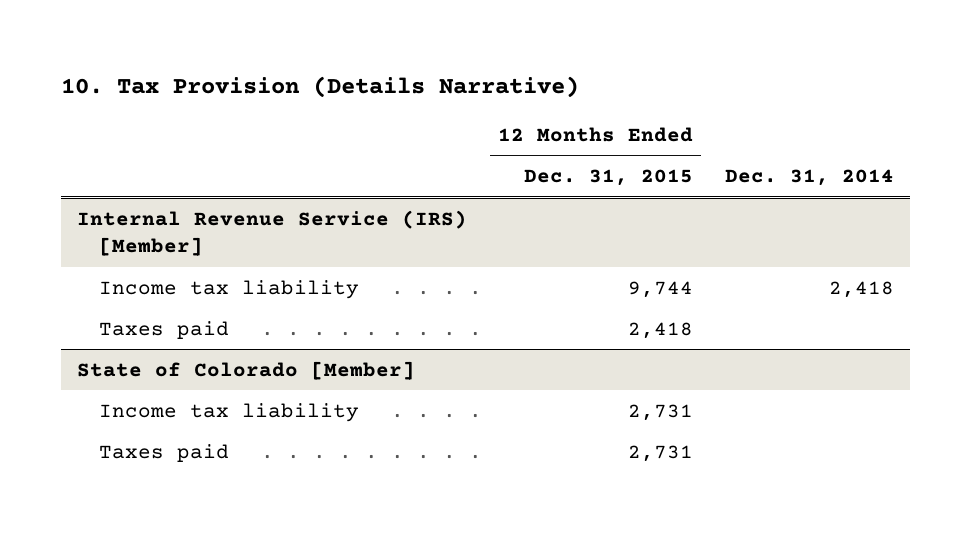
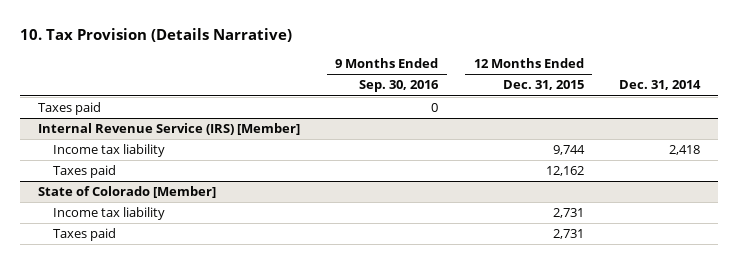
- | 12 Months Ended Dec. 31, 2015 | Dec. 31, 2014
+ | 9 Months Ended Sep. 30, 2016 | 12 Months Ended Dec. 31, 2015 | Dec. 31, 2014
+ Taxes paid | 0 | |
@ Internal Revenue Service (IRS) [Member]
- Taxes paid | 2,418 |
+ Taxes paid | | 12,162 |

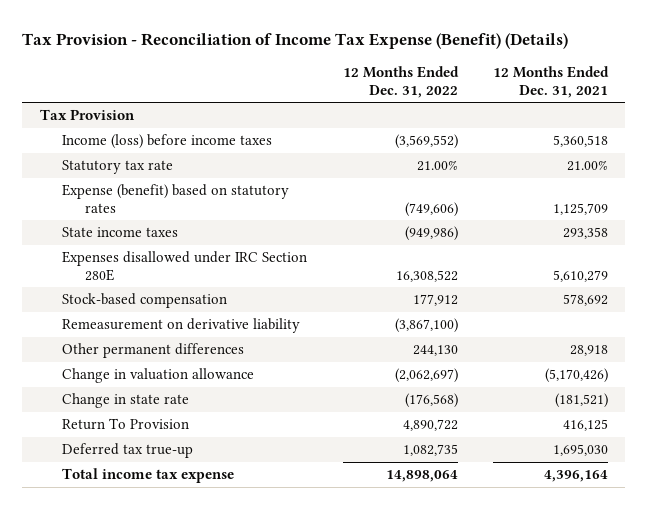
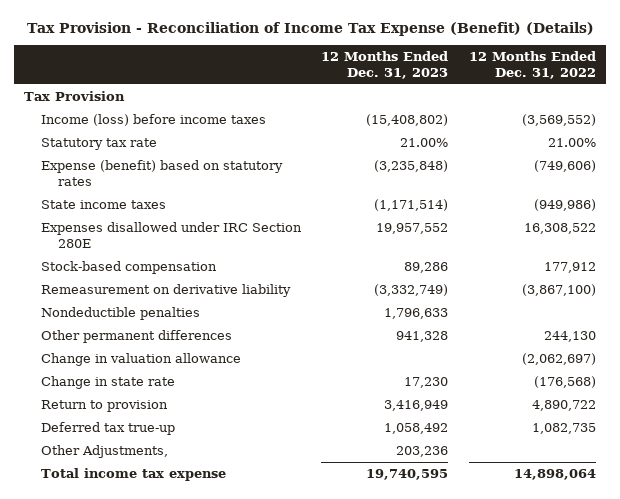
- | 12 Months Ended Dec. 31, 2022 | 12 Months Ended Dec. 31, 2021
+ | 12 Months Ended Dec. 31, 2023 | 12 Months Ended Dec. 31, 2022
+ Nondeductible penalties | 1,796,633 |
- Return To Provision | 4,890,722 | 416,125
+ Return to provision | 3,416,949 | 4,890,722
+ Other Adjustments, | 203,236 |

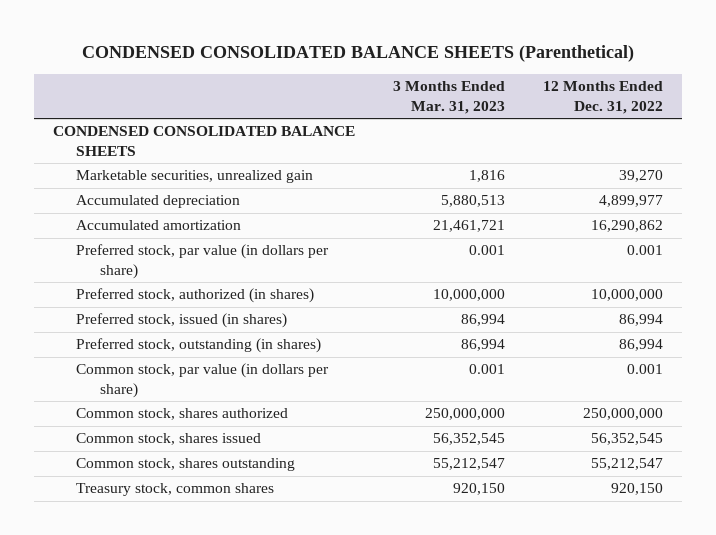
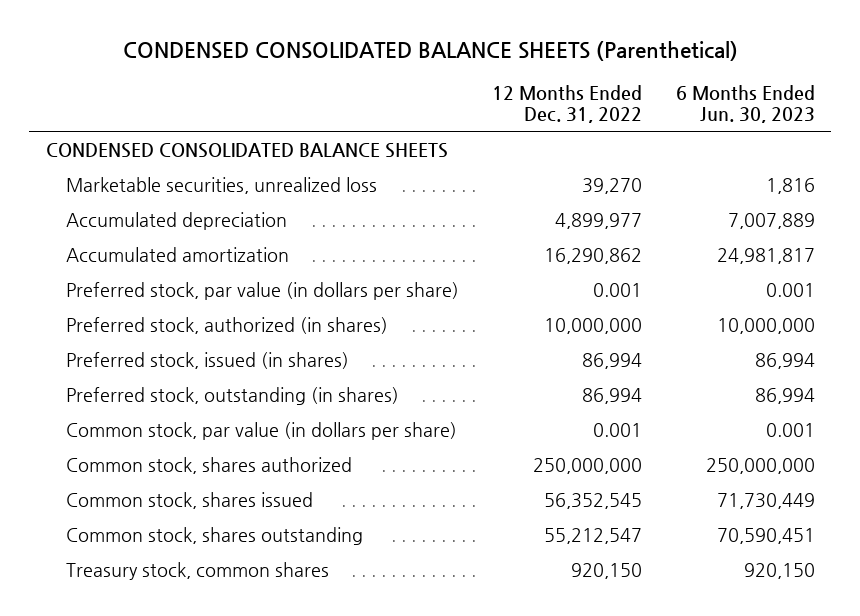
- | 3 Months Ended Mar. 31, 2023 | 12 Months Ended Dec. 31, 2022
+ | 12 Months Ended Dec. 31, 2022 | 6 Months Ended Jun. 30, 2023
- Marketable securities, unrealized gain | 1,816 | 39,270
+ Marketable securities, unrealized loss | 39,270 | 1,816

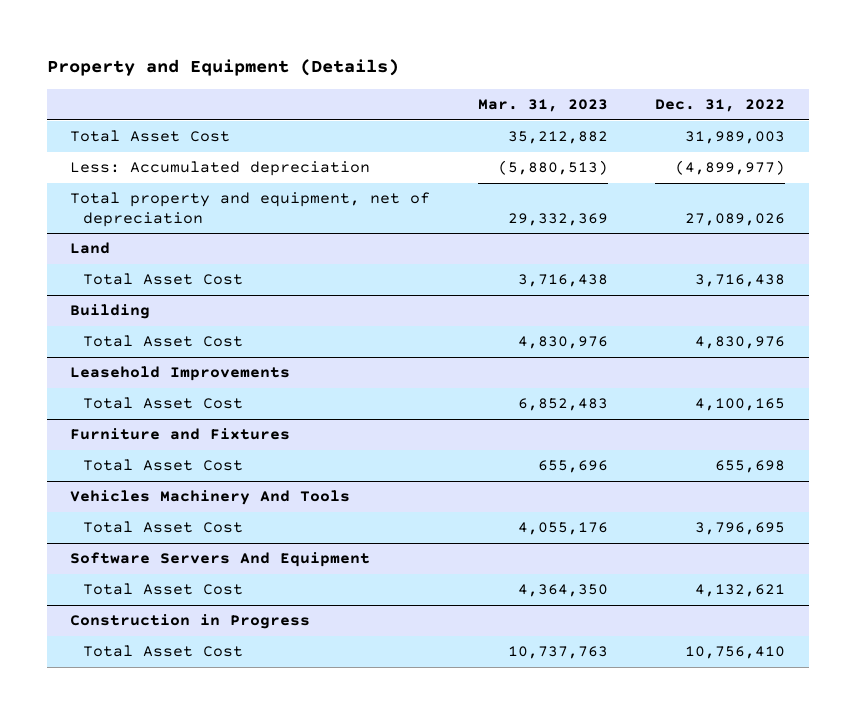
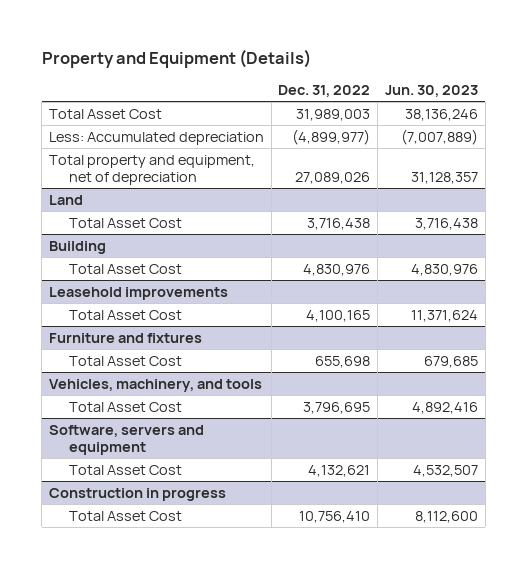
- | Mar. 31, 2023 | Dec. 31, 2022
+ | Dec. 31, 2022 | Jun. 30, 2023
- Leasehold Improvements
+ Leasehold improvements
- Furniture and Fixtures
+ Furniture and fixtures
- Vehicles Machinery And Tools
+ Vehicles, machinery, and tools
- Software Servers And Equipment
+ Software, servers and equipment
- Construction in Progress
+ Construction in progress

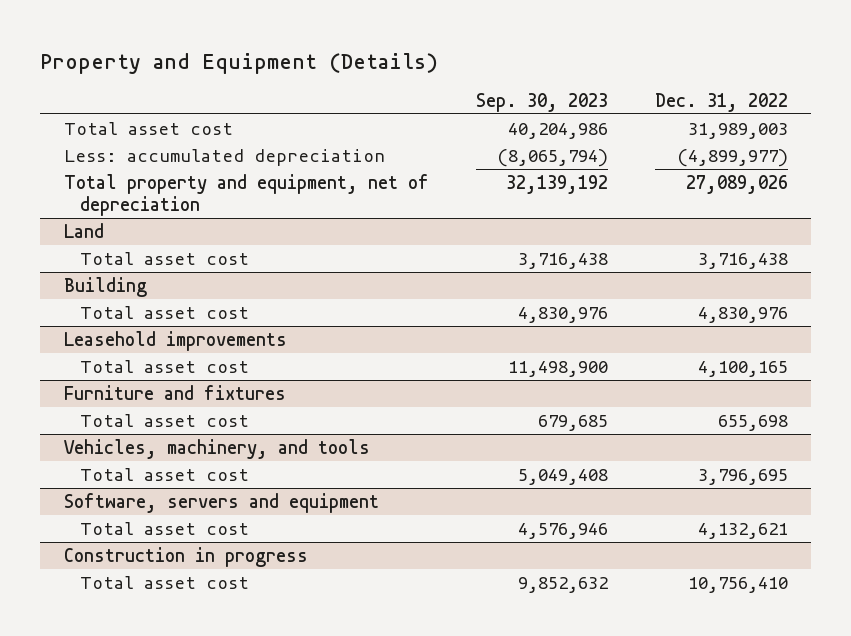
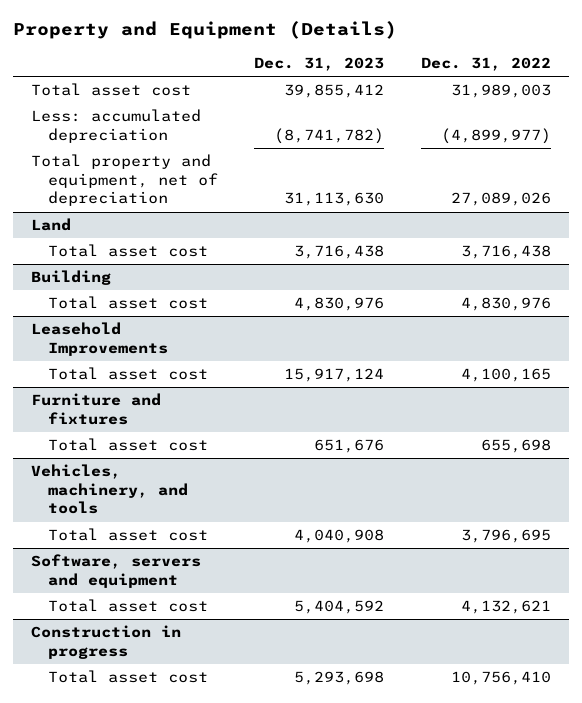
- | Sep. 30, 2023 | Dec. 31, 2022
+ | Dec. 31, 2023 | Dec. 31, 2022
- Leasehold improvements
+ Leasehold Improvements

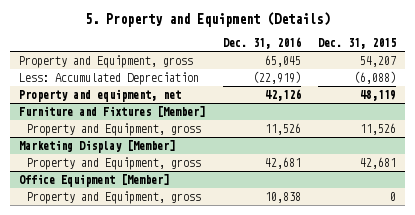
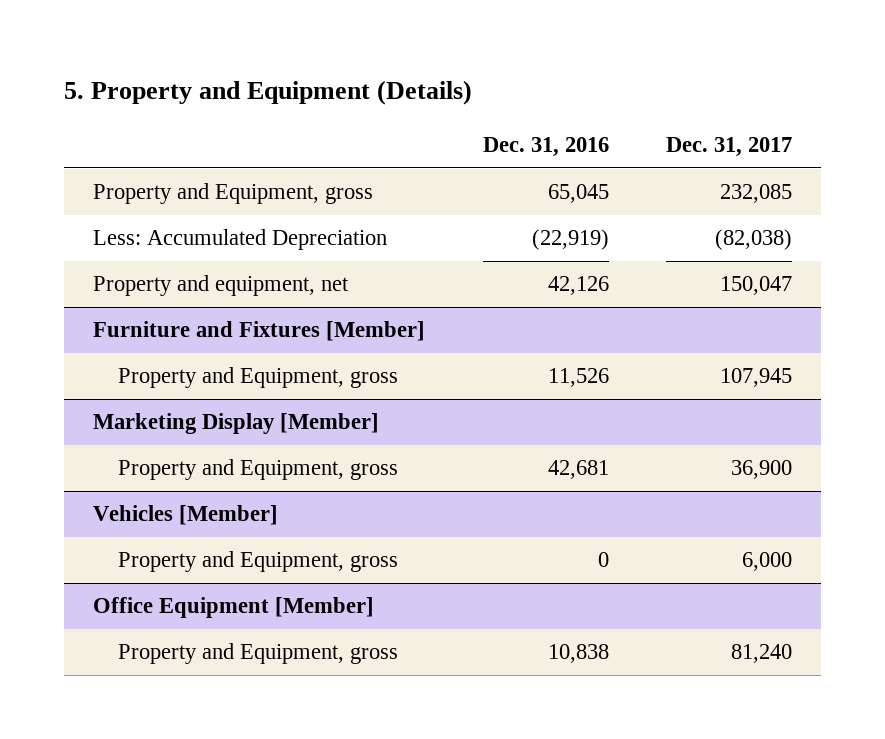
- | Dec. 31, 2016 | Dec. 31, 2015
+ | Dec. 31, 2016 | Dec. 31, 2017
+ Vehicles [Member]
+ Property and Equipment, gross | 0 | 6,000

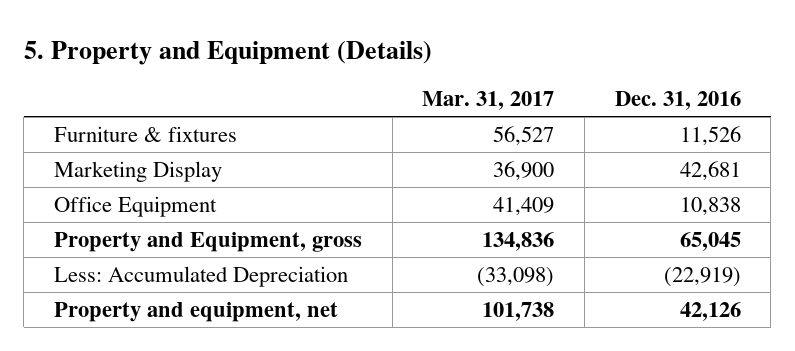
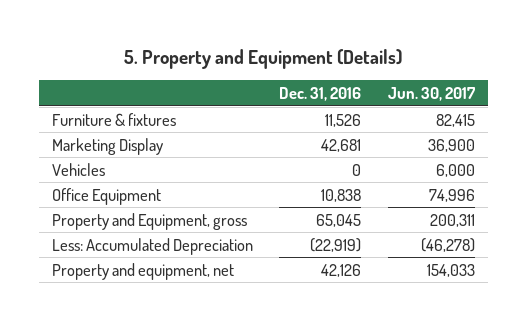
- | Mar. 31, 2017 | Dec. 31, 2016
+ | Dec. 31, 2016 | Jun. 30, 2017
+ Vehicles | 0 | 6,000

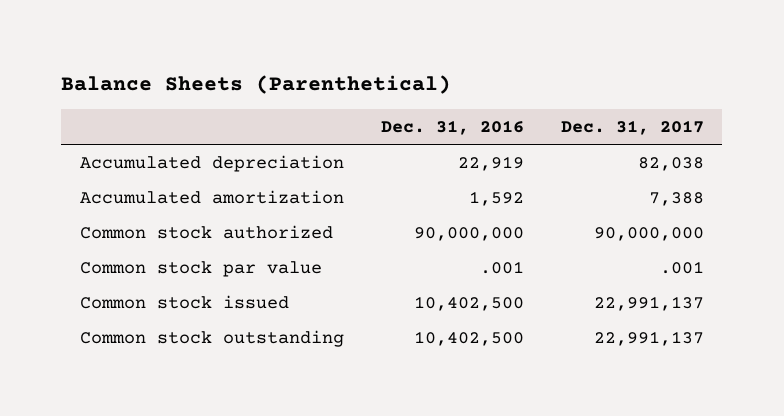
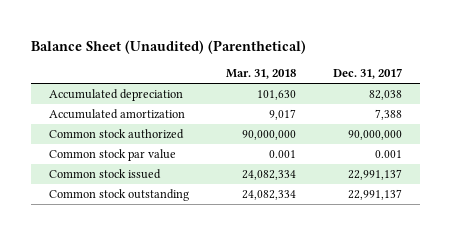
- Balance Sheets (Parenthetical)
+ Balance Sheet (Unaudited) (Parenthetical)
- | Dec. 31, 2016 | Dec. 31, 2017
+ | Mar. 31, 2018 | Dec. 31, 2017
- Common stock par value | .001 | .001
+ Common stock par value | 0.001 | 0.001

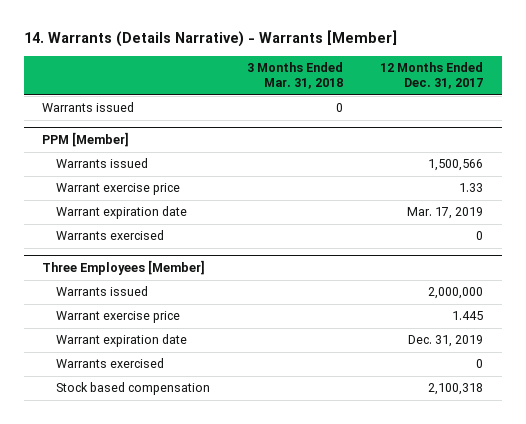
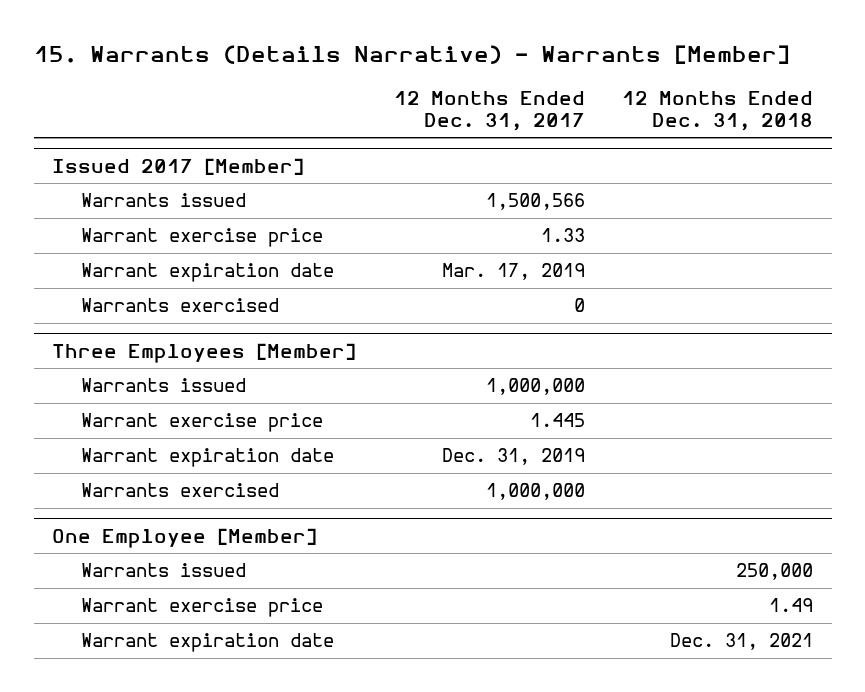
- 14. Warrants (Details Narrative) - Warrants [Member]
+ 15. Warrants (Details Narrative) - Warrants [Member]
- | 3 Months Ended Mar. 31, 2018 | 12 Months Ended Dec. 31, 2017
+ | 12 Months Ended Dec. 31, 2017 | 12 Months Ended Dec. 31, 2018
- Warrants issued | 0 |
- PPM [Member]
+ Issued 2017 [Member]
@ Three Employees [Member]
- Warrants issued | | 2,000,000
+ Warrants issued | 1,000,000 |
- Warrants exercised | | 0
- Stock based compensation | | 2,100,318
+ Warrants exercised | 1,000,000 |
+ One Employee [Member]
+ Warrants issued | | 250,000
+ Warrant exercise price | | 1.49
+ Warrant expiration date | | Dec. 31, 2021

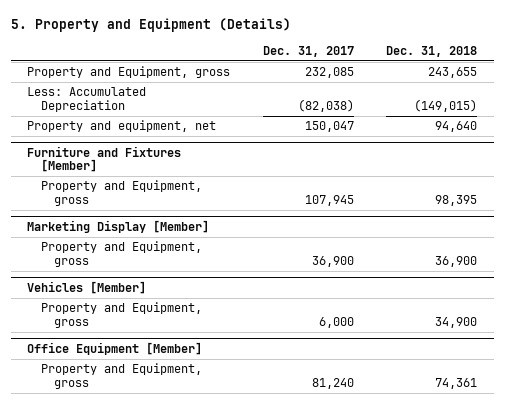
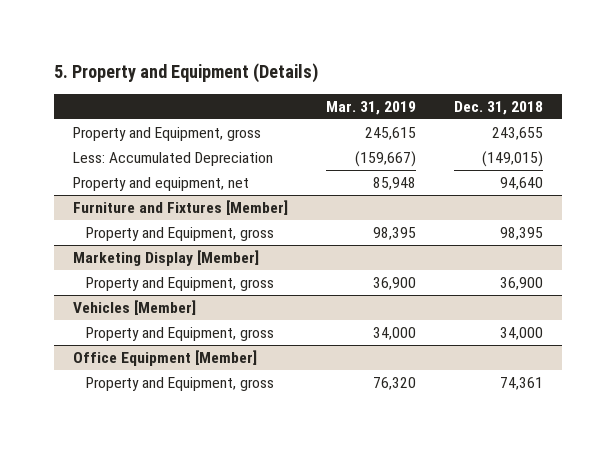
- | Dec. 31, 2017 | Dec. 31, 2018
+ | Mar. 31, 2019 | Dec. 31, 2018
@ Vehicles [Member]
- Property and Equipment, gross | 6,000 | 34,900
+ Property and Equipment, gross | 34,000 | 34,000

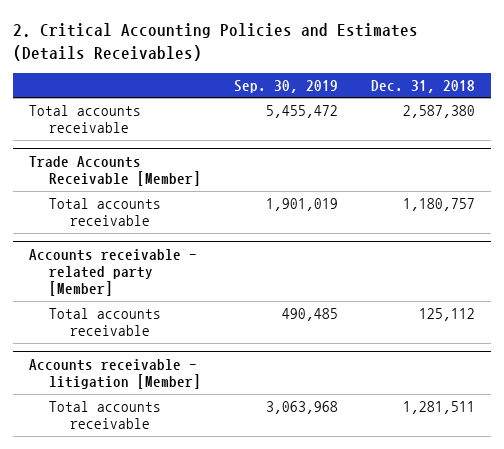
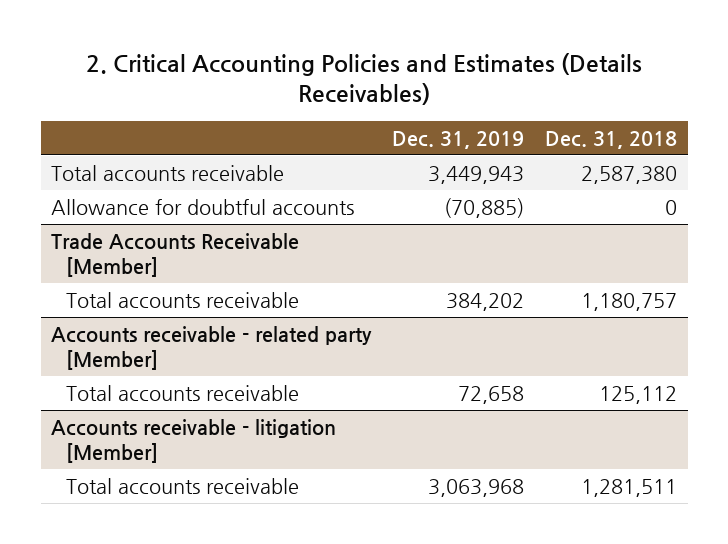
- | Sep. 30, 2019 | Dec. 31, 2018
+ | Dec. 31, 2019 | Dec. 31, 2018
+ Allowance for doubtful accounts | (70,885) | 0

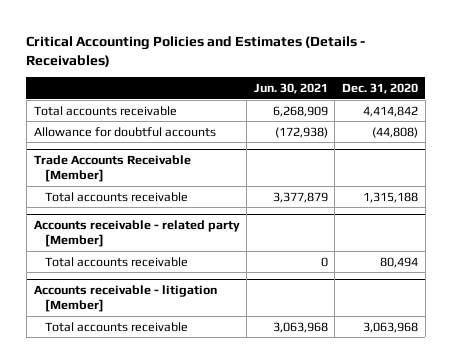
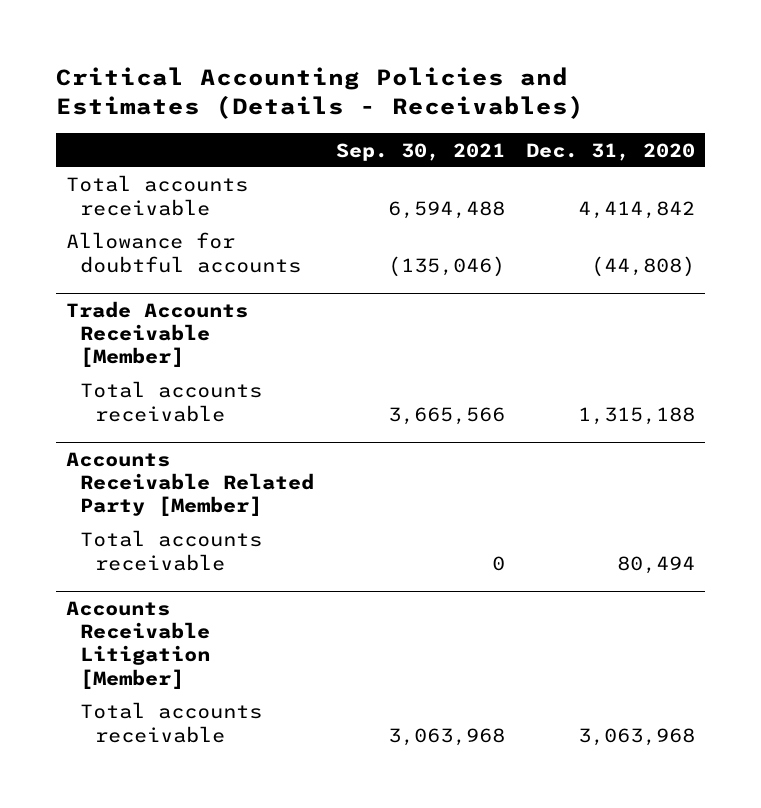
- | Jun. 30, 2021 | Dec. 31, 2020
+ | Sep. 30, 2021 | Dec. 31, 2020
- Accounts receivable - related party [Member]
+ Accounts Receivable Related Party [Member]
- Accounts receivable - litigation [Member]
+ Accounts Receivable Litigation [Member]

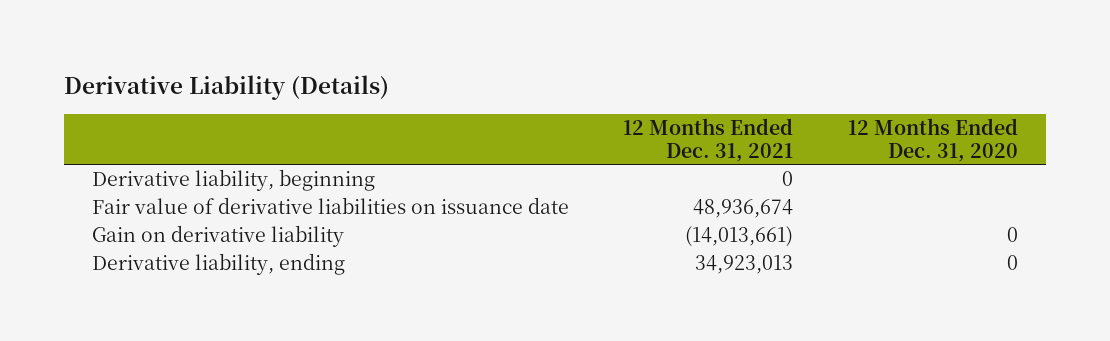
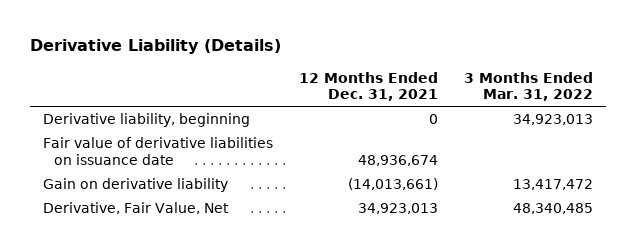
- | 12 Months Ended Dec. 31, 2021 | 12 Months Ended Dec. 31, 2020
+ | 12 Months Ended Dec. 31, 2021 | 3 Months Ended Mar. 31, 2022
- Derivative liability, ending | 34,923,013 | 0
+ Derivative, Fair Value, Net | 34,923,013 | 48,340,485

